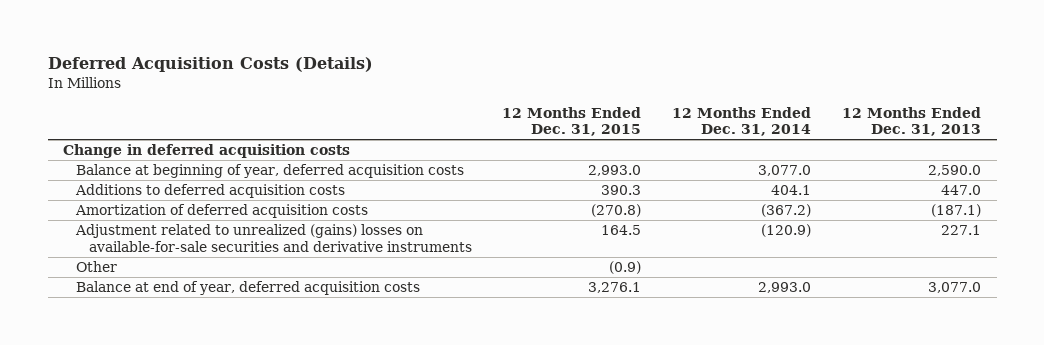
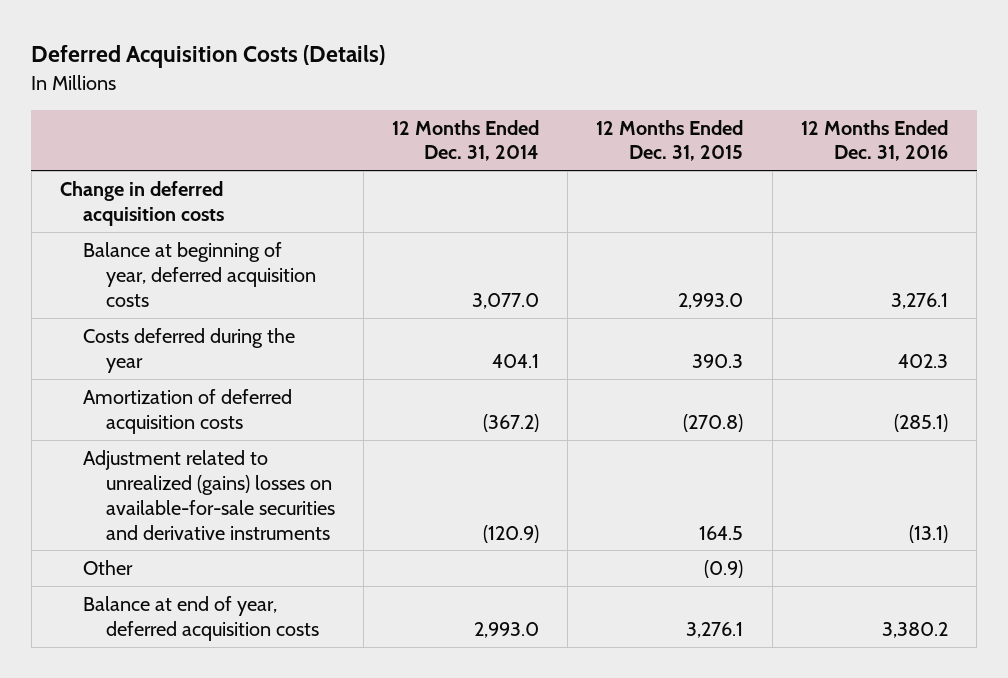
- | 12 Months Ended Dec. 31, 2015 | 12 Months Ended Dec. 31, 2014 | 12 Months Ended Dec. 31, 2013
+ | 12 Months Ended Dec. 31, 2014 | 12 Months Ended Dec. 31, 2015 | 12 Months Ended Dec. 31, 2016
- Additions to deferred acquisition costs | 390.3 | 404.1 | 447.0
+ Costs deferred during the year | 404.1 | 390.3 | 402.3

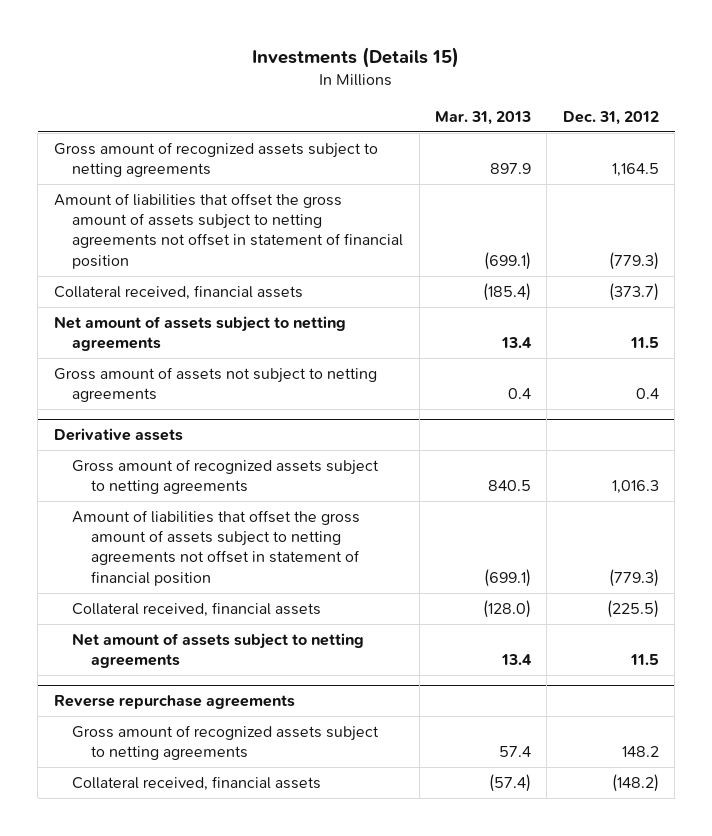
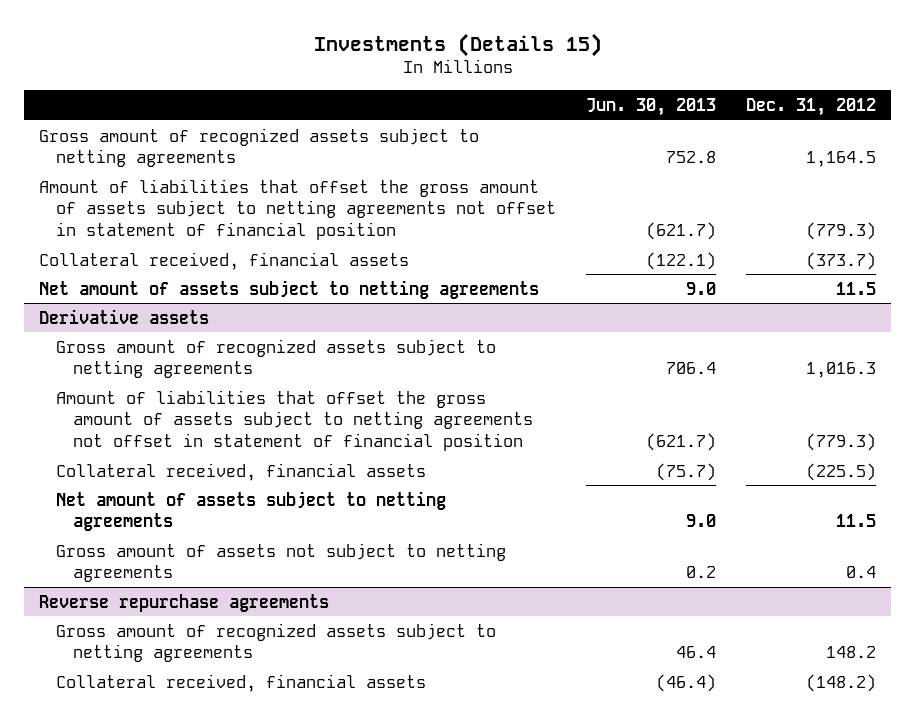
- | Mar. 31, 2013 | Dec. 31, 2012
+ | Jun. 30, 2013 | Dec. 31, 2012
- Gross amount of assets not subject to netting agreements | 0.4 | 0.4
@ Derivative assets
+ Gross amount of assets not subject to netting agreements | 0.2 | 0.4

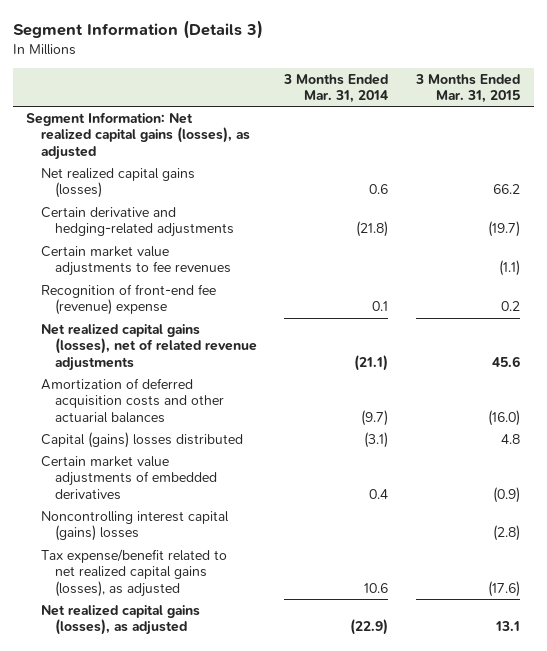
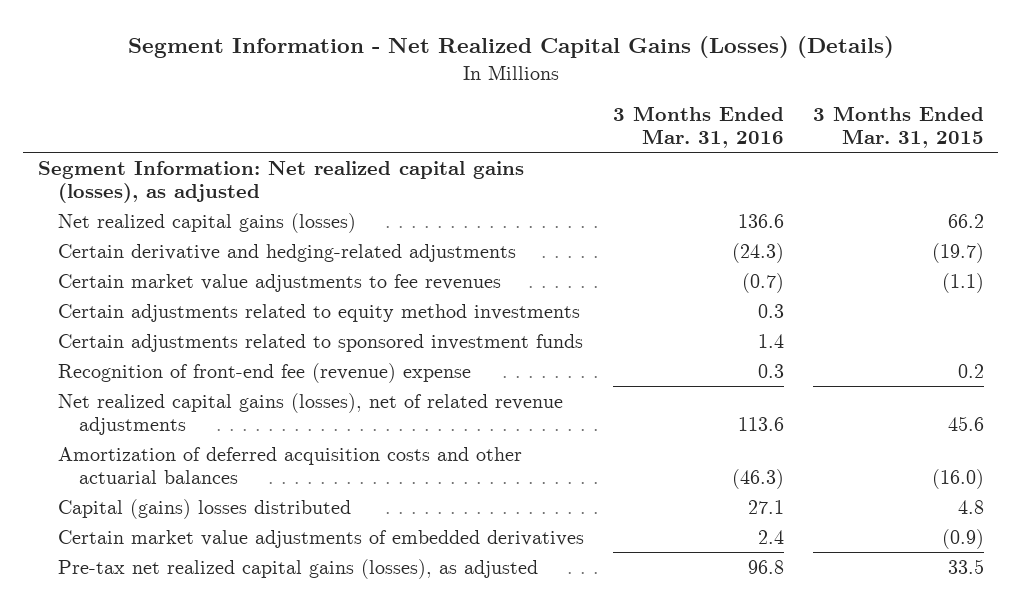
- Segment Information (Details 3)
+ Segment Information - Net Realized Capital Gains (Losses) (Details)
- | 3 Months Ended Mar. 31, 2014 | 3 Months Ended Mar. 31, 2015
+ | 3 Months Ended Mar. 31, 2016 | 3 Months Ended Mar. 31, 2015
+ Certain adjustments related to equity method investments | 0.3 |
+ Certain adjustments related to sponsored investment funds | 1.4 |
- Noncontrolling interest capital (gains) losses | | (2.8)
- Tax expense/benefit related to net realized capital gains (losses), as adjusted | 10.6 | (17.6)
- Net realized capital gains (losses), as adjusted | (22.9) | 13.1
+ Pre-tax net realized capital gains (losses), as adjusted | 96.8 | 33.5

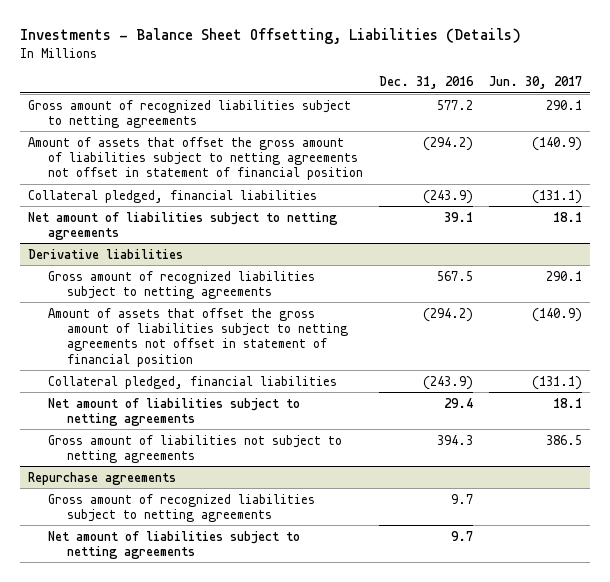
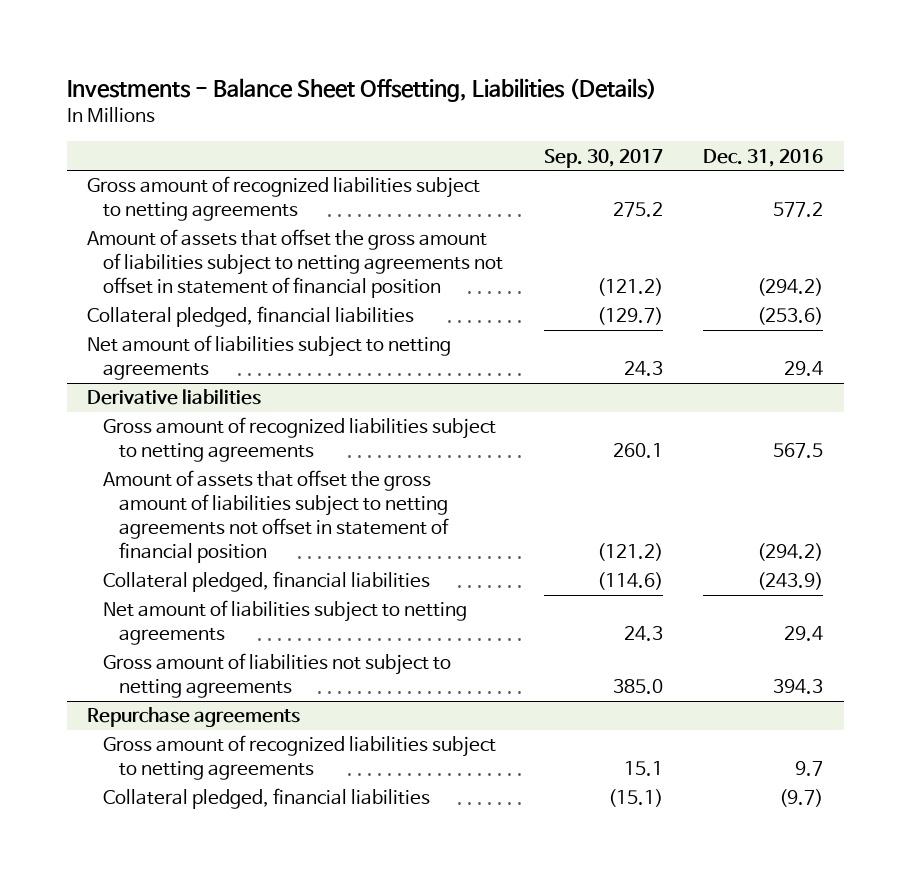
- | Dec. 31, 2016 | Jun. 30, 2017
+ | Sep. 30, 2017 | Dec. 31, 2016
- Collateral pledged, financial liabilities | (243.9) | (131.1)
- Net amount of liabilities subject to netting agreements | 39.1 | 18.1
+ Collateral pledged, financial liabilities | (129.7) | (253.6)
+ Net amount of liabilities subject to netting agreements | 24.3 | 29.4
@ Repurchase agreements
- Net amount of liabilities subject to netting agreements | 9.7 |
+ Collateral pledged, financial liabilities | (15.1) | (9.7)

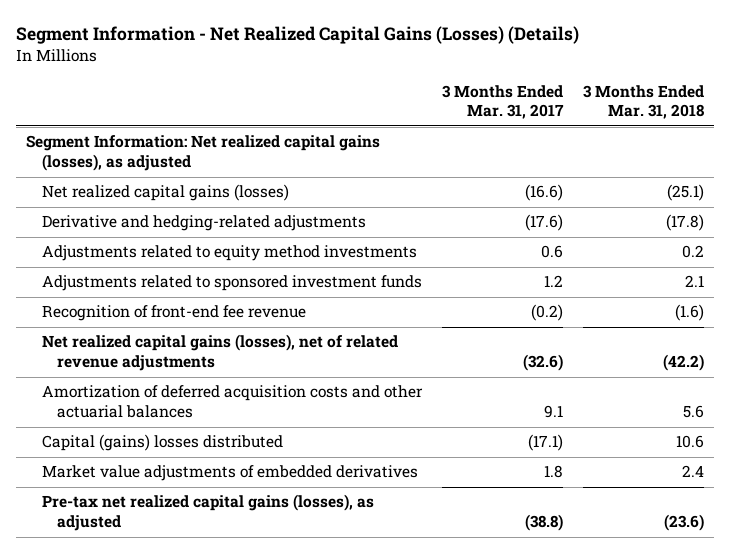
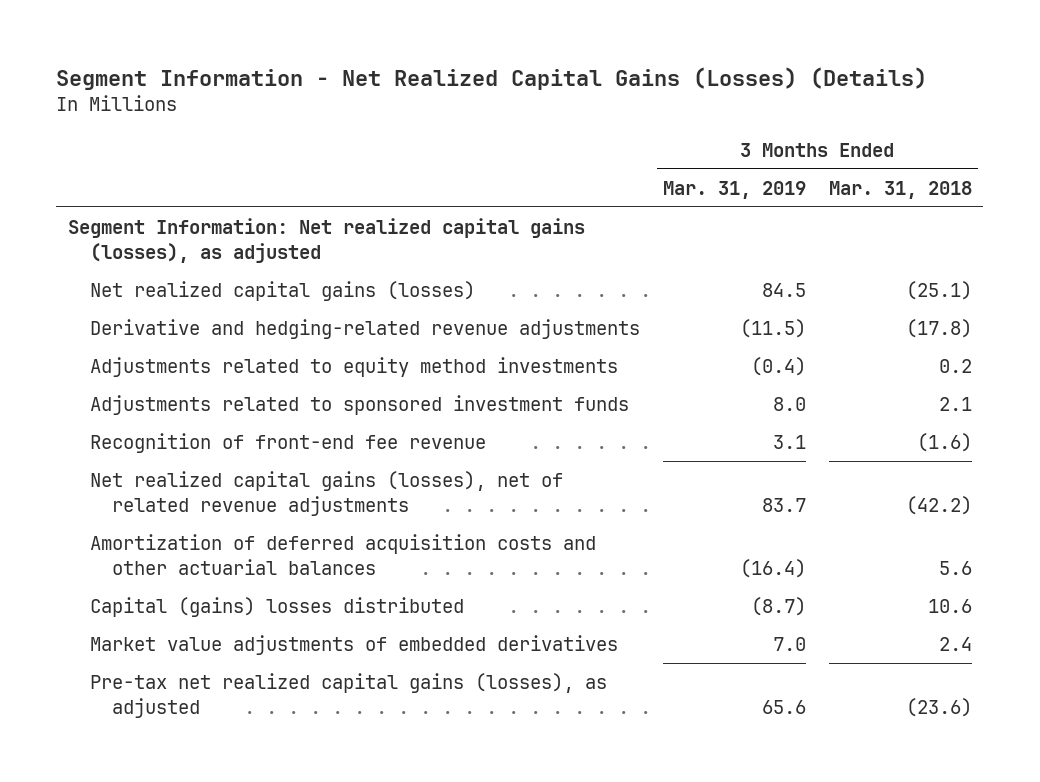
- | 3 Months Ended Mar. 31, 2017 | 3 Months Ended Mar. 31, 2018
+ | 3 Months Ended Mar. 31, 2019 | 3 Months Ended Mar. 31, 2018
- Derivative and hedging-related adjustments | (17.6) | (17.8)
+ Derivative and hedging-related revenue adjustments | (11.5) | (17.8)

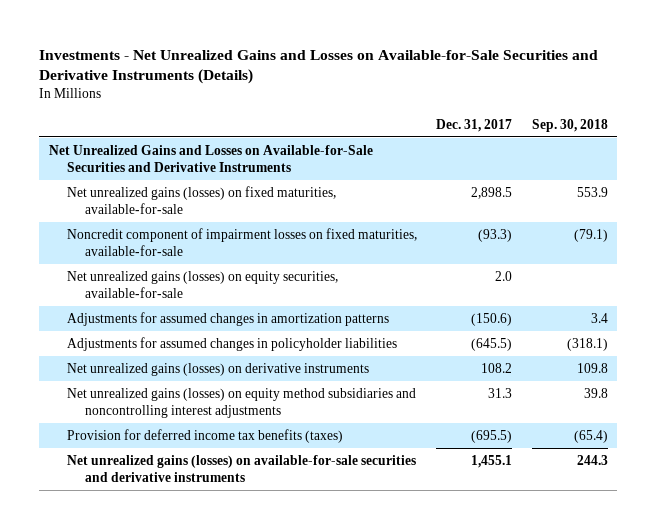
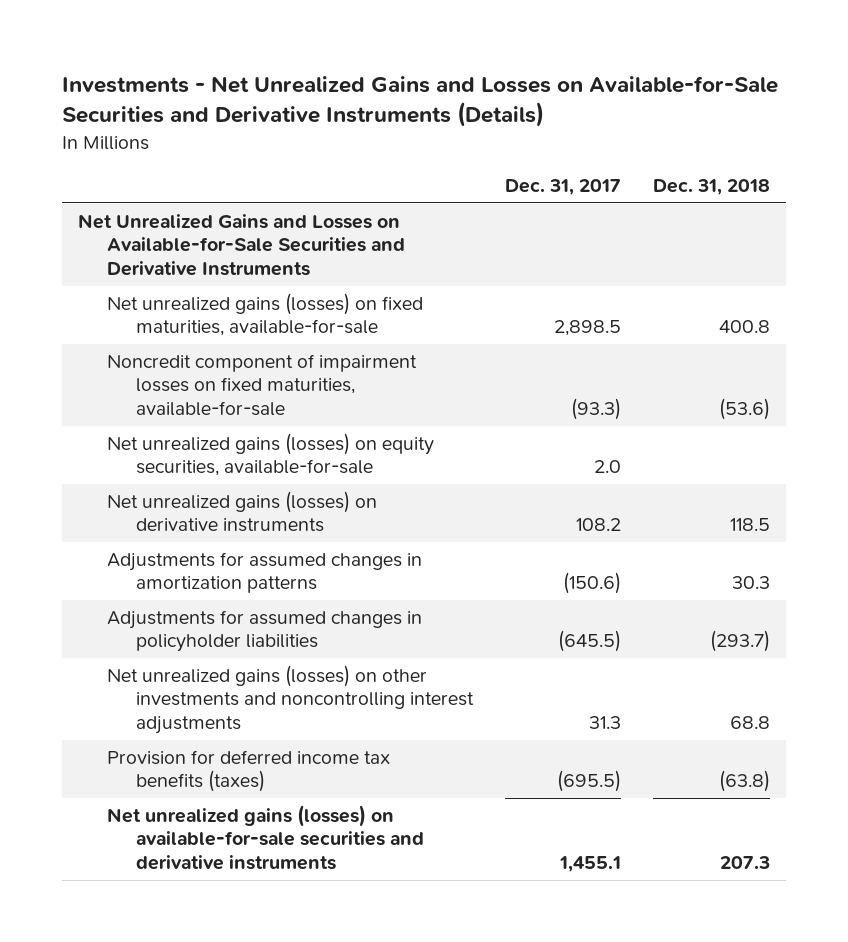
- | Dec. 31, 2017 | Sep. 30, 2018
+ | Dec. 31, 2017 | Dec. 31, 2018
moved up: Net unrealized gains (losses) on derivative instruments | 108.2 | 118.5
- Net unrealized gains (losses) on equity method subsidiaries and noncontrolling interest adjustments | 31.3 | 39.8
+ Net unrealized gains (losses) on other investments and noncontrolling interest adjustments | 31.3 | 68.8

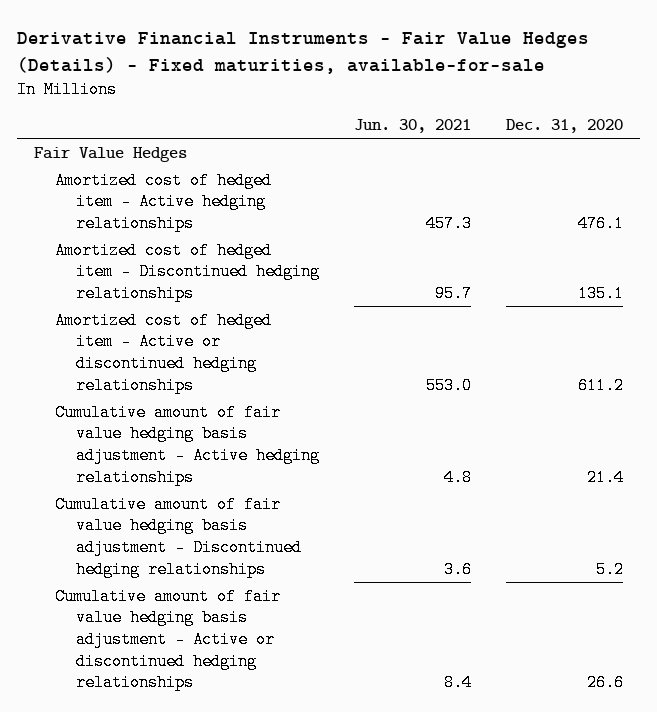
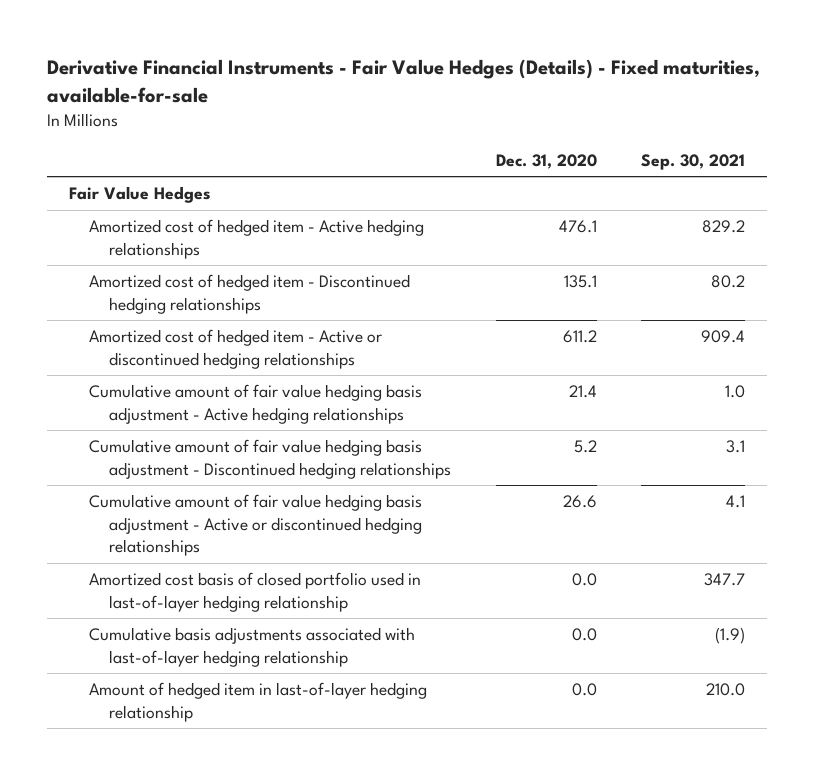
- | Jun. 30, 2021 | Dec. 31, 2020
+ | Dec. 31, 2020 | Sep. 30, 2021
+ Amortized cost basis of closed portfolio used in last-of-layer hedging relationship | 0.0 | 347.7
+ Cumulative basis adjustments associated with last-of-layer hedging relationship | 0.0 | (1.9)
+ Amount of hedged item in last-of-layer hedging relationship | 0.0 | 210.0

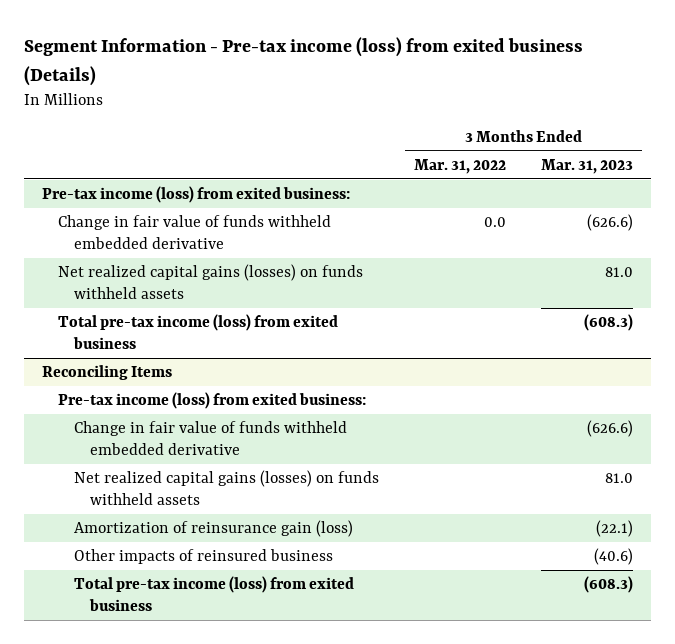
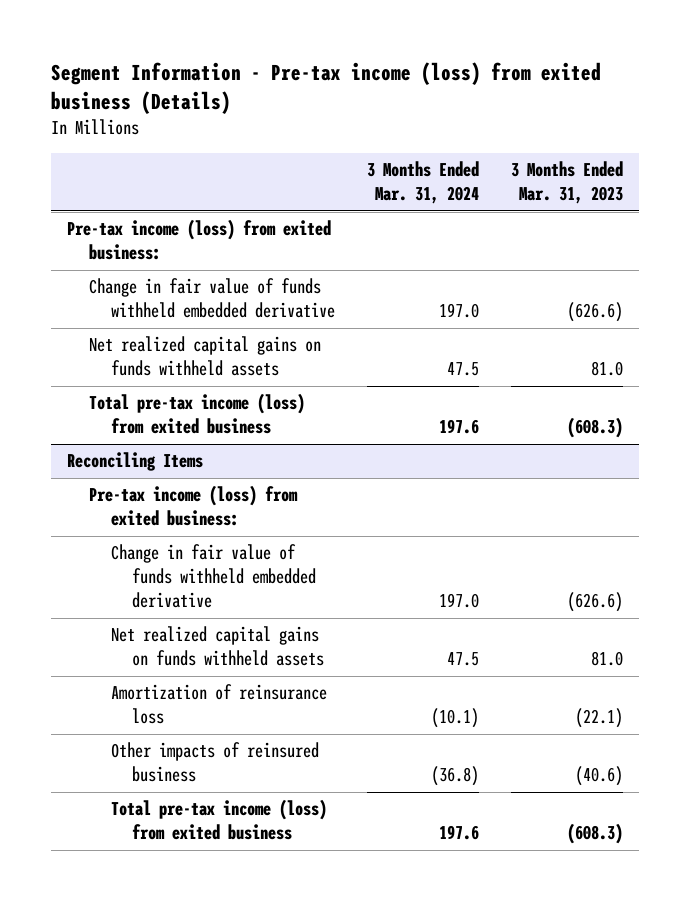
- | 3 Months Ended Mar. 31, 2022 | 3 Months Ended Mar. 31, 2023
+ | 3 Months Ended Mar. 31, 2024 | 3 Months Ended Mar. 31, 2023
- Net realized capital gains (losses) on funds withheld assets | | 81.0
+ Net realized capital gains on funds withheld assets | 47.5 | 81.0
@ Reconciling Items
- Net realized capital gains (losses) on funds withheld assets | | 81.0
- Amortization of reinsurance gain (loss) | | (22.1)
+ Net realized capital gains on funds withheld assets | 47.5 | 81.0
+ Amortization of reinsurance loss | (10.1) | (22.1)

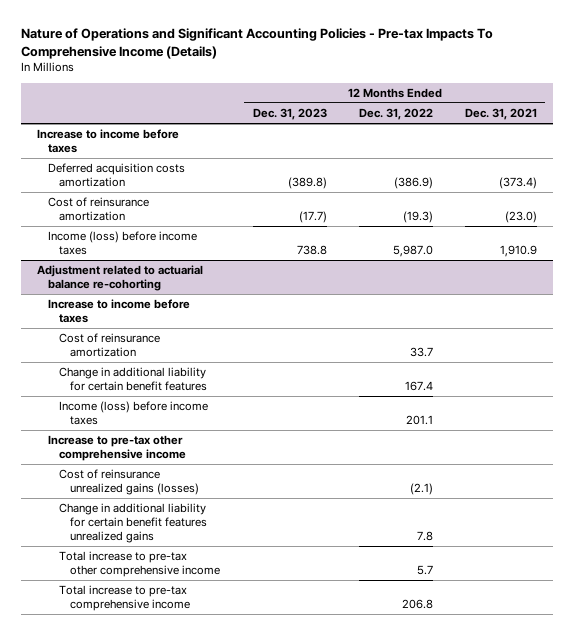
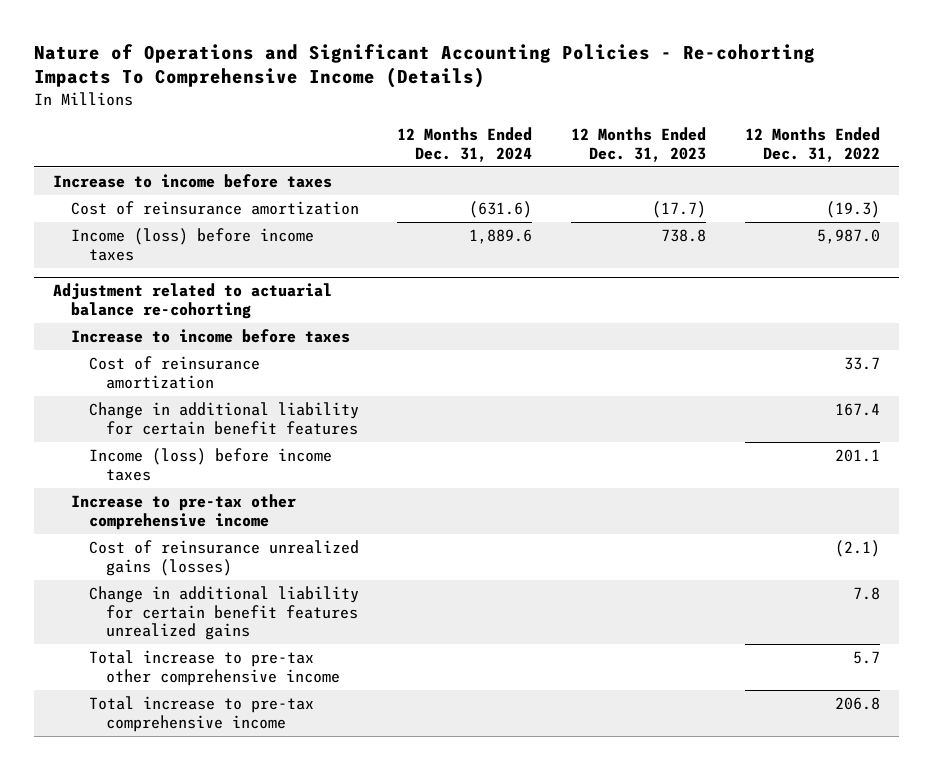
- Nature of Operations and Significant Accounting Policies - Pre-tax Impacts To Comprehensive Income (Details)
+ Nature of Operations and Significant Accounting Policies - Re-cohorting Impacts To Comprehensive Income (Details)
- | 12 Months Ended Dec. 31, 2023 | 12 Months Ended Dec. 31, 2022 | 12 Months Ended Dec. 31, 2021
+ | 12 Months Ended Dec. 31, 2024 | 12 Months Ended Dec. 31, 2023 | 12 Months Ended Dec. 31, 2022
- Deferred acquisition costs amortization | (389.8) | (386.9) | (373.4)

